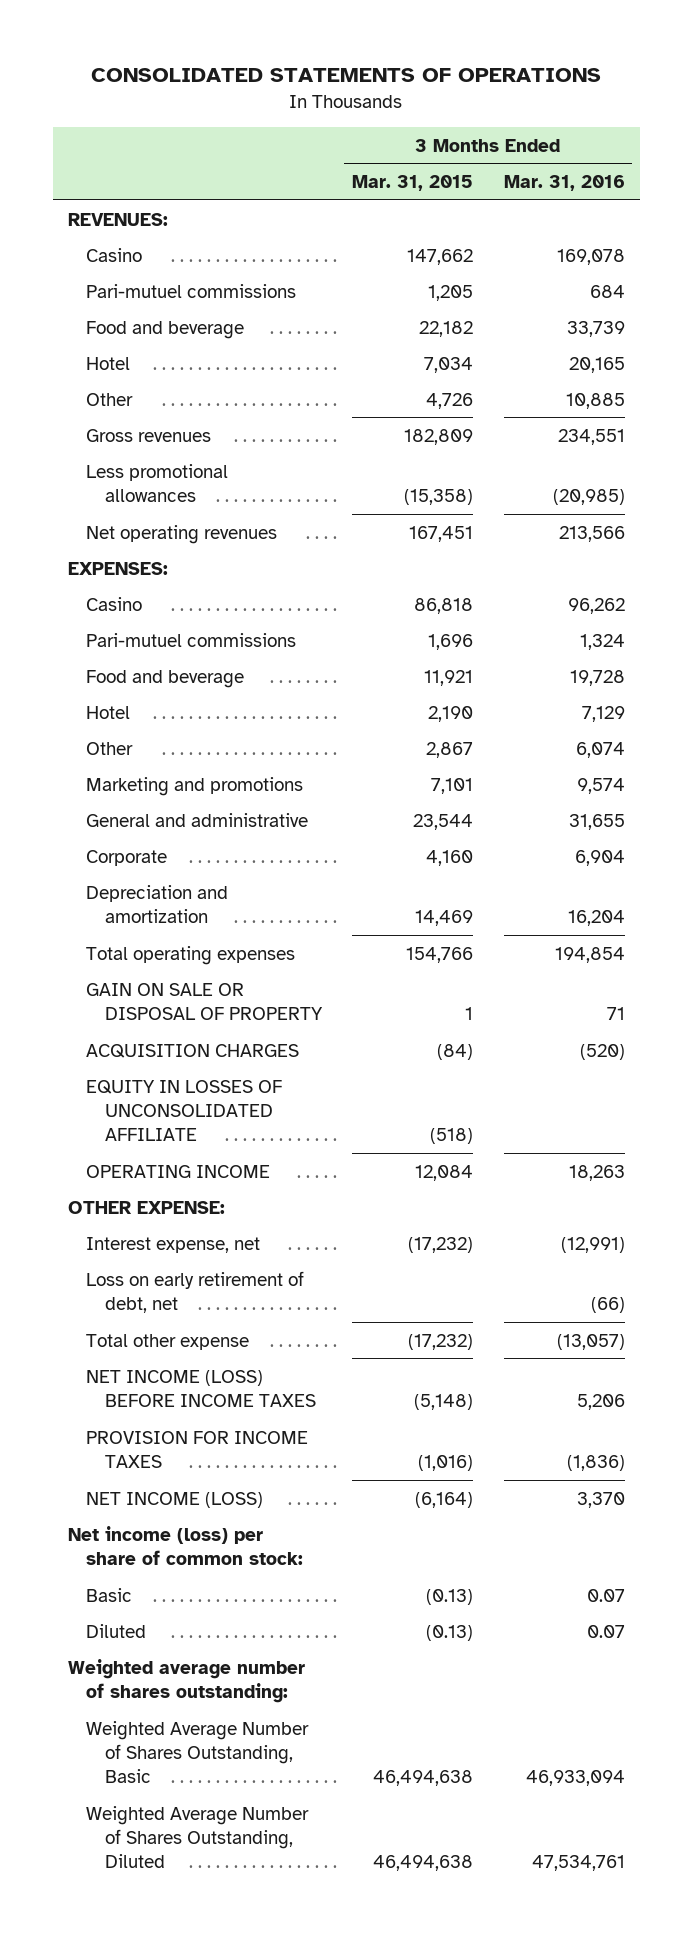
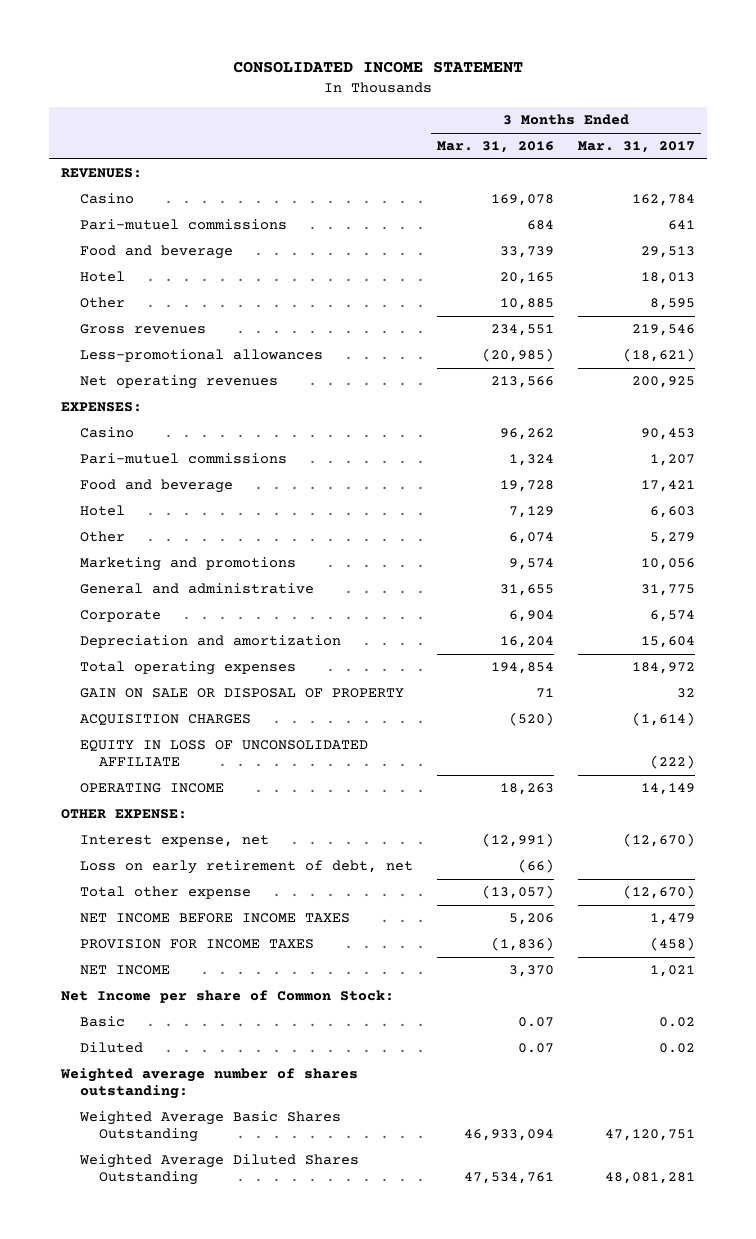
- CONSOLIDATED STATEMENTS OF OPERATIONS
+ CONSOLIDATED INCOME STATEMENT
- | 3 Months Ended Mar. 31, 2015 | 3 Months Ended Mar. 31, 2016
+ | 3 Months Ended Mar. 31, 2016 | 3 Months Ended Mar. 31, 2017
- Less promotional allowances | (15,358) | (20,985)
+ Less-promotional allowances | (20,985) | (18,621)
- EQUITY IN LOSSES OF UNCONSOLIDATED AFFILIATE | (518) |
+ EQUITY IN LOSS OF UNCONSOLIDATED AFFILIATE | | (222)
- NET INCOME (LOSS) BEFORE INCOME TAXES | (5,148) | 5,206
+ NET INCOME BEFORE INCOME TAXES | 5,206 | 1,479
- NET INCOME (LOSS) | (6,164) | 3,370
- Net income (loss) per share of common stock:
+ NET INCOME | 3,370 | 1,021
+ Net Income per share of Common Stock:
- Weighted Average Number of Shares Outstanding, Basic | 46,494,638 | 46,933,094
- Weighted Average Number of Shares Outstanding, Diluted | 46,494,638 | 47,534,761
+ Weighted Average Basic Shares Outstanding | 46,933,094 | 47,120,751
+ Weighted Average Diluted Shares Outstanding | 47,534,761 | 48,081,281

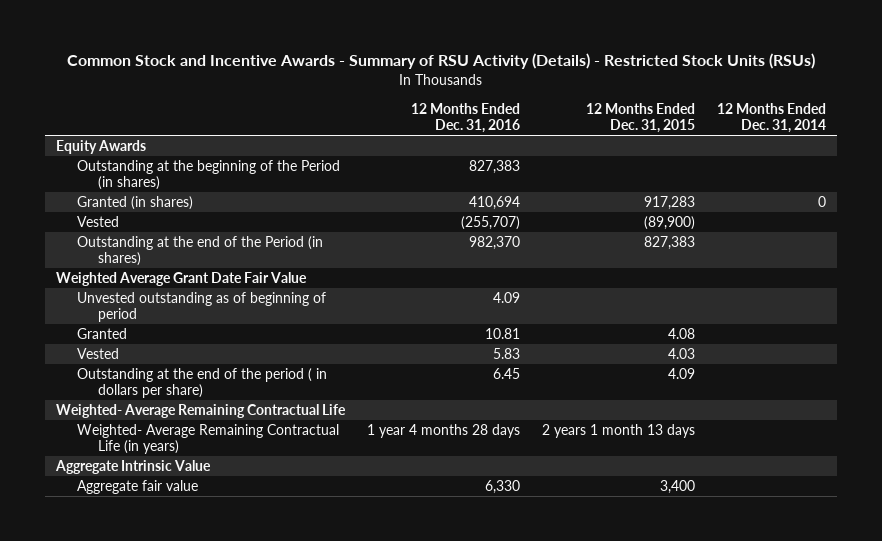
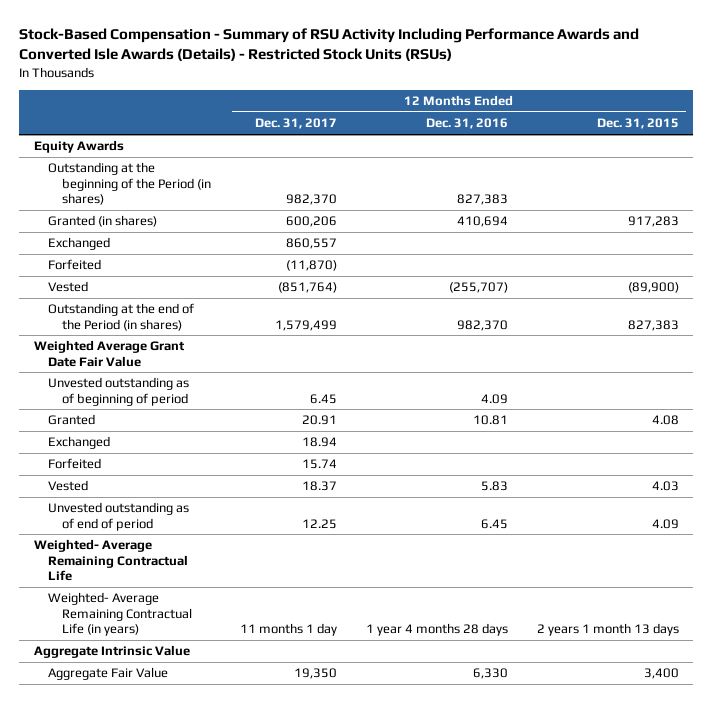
- Common Stock and Incentive Awards - Summary of RSU Activity (Details) - Restricted Stock Units (RSUs)
+ Stock-Based Compensation - Summary of RSU Activity Including Performance Awards and Converted Isle Awards (Details) - Restricted Stock Units (RSUs)
- | 12 Months Ended Dec. 31, 2016 | 12 Months Ended Dec. 31, 2015 | 12 Months Ended Dec. 31, 2014
+ | 12 Months Ended Dec. 31, 2017 | 12 Months Ended Dec. 31, 2016 | 12 Months Ended Dec. 31, 2015
+ Exchanged | 860,557 | |
+ Forfeited | (11,870) | |
+ Exchanged | 18.94 | |
+ Forfeited | 15.74 | |
- Outstanding at the end of the period ( in dollars per share) | 6.45 | 4.09 |
+ Unvested outstanding as of end of period | 12.25 | 6.45 | 4.09
- Aggregate fair value | 6,330 | 3,400 |
+ Aggregate Fair Value | 19,350 | 6,330 | 3,400

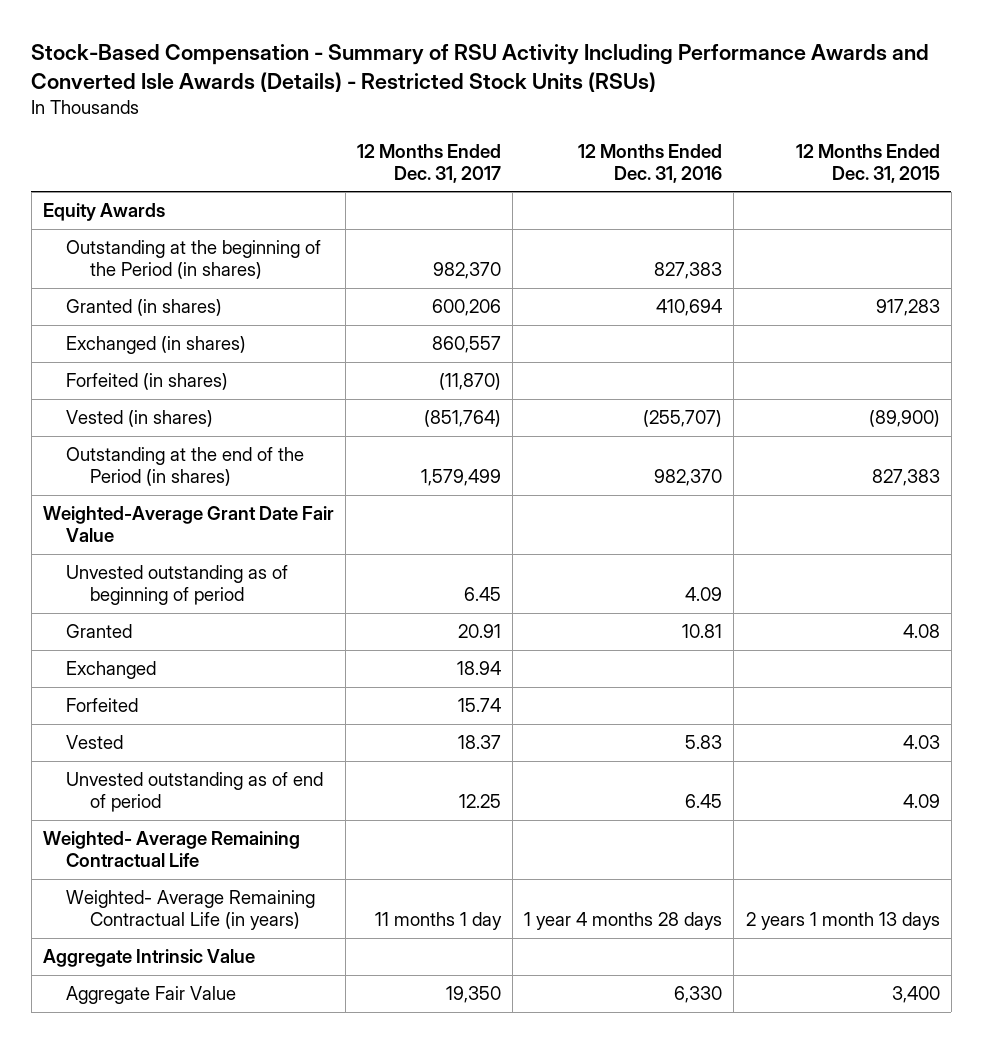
- Exchanged | 860,557 | |
- Forfeited | (11,870) | |
- Vested | (851,764) | (255,707) | (89,900)
+ Exchanged (in shares) | 860,557 | |
+ Forfeited (in shares) | (11,870) | |
+ Vested (in shares) | (851,764) | (255,707) | (89,900)
- Weighted Average Grant Date Fair Value
+ Weighted-Average Grant Date Fair Value

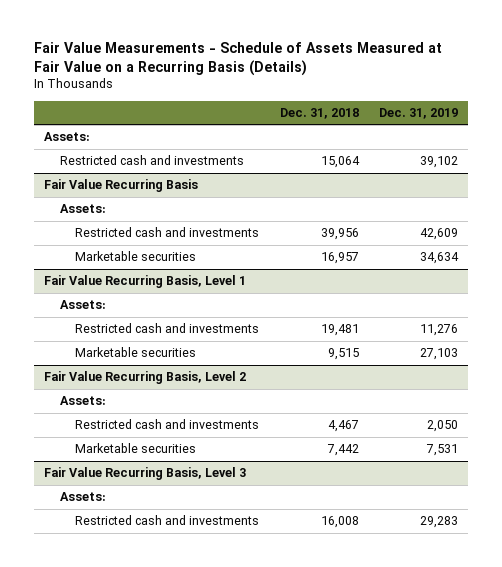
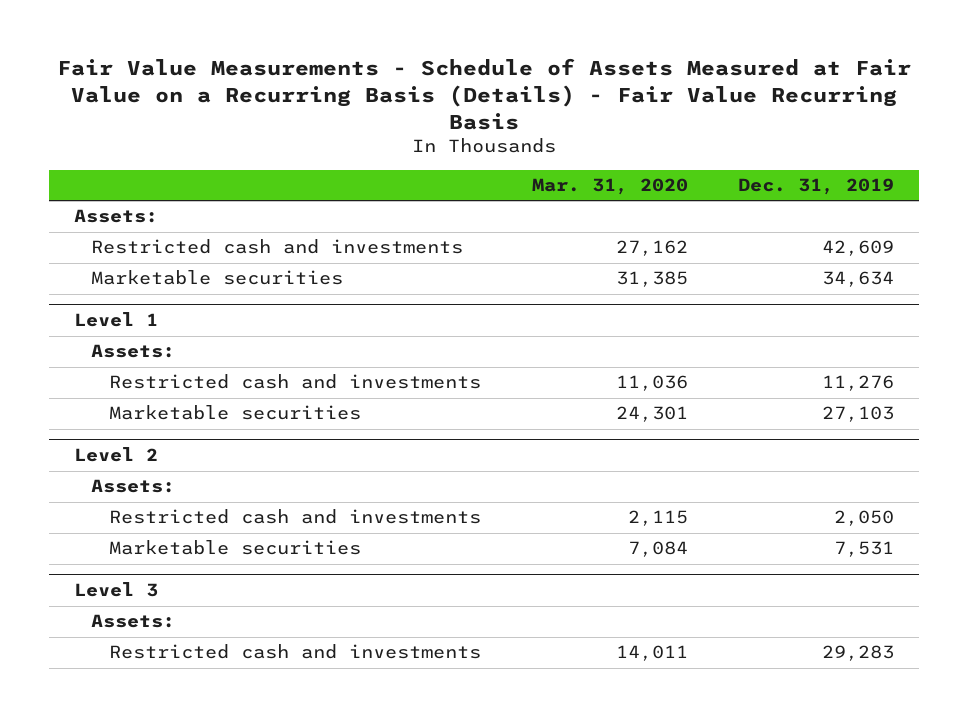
- Fair Value Measurements - Schedule of Assets Measured at Fair Value on a Recurring Basis (Details)
+ Fair Value Measurements - Schedule of Assets Measured at Fair Value on a Recurring Basis (Details) - Fair Value Recurring Basis
- | Dec. 31, 2018 | Dec. 31, 2019
+ | Mar. 31, 2020 | Dec. 31, 2019
- Restricted cash and investments | 15,064 | 39,102
- Fair Value Recurring Basis
- Assets:
- Fair Value Recurring Basis, Level 1
+ Level 1
- Fair Value Recurring Basis, Level 2
+ Level 2
- Fair Value Recurring Basis, Level 3
+ Level 3

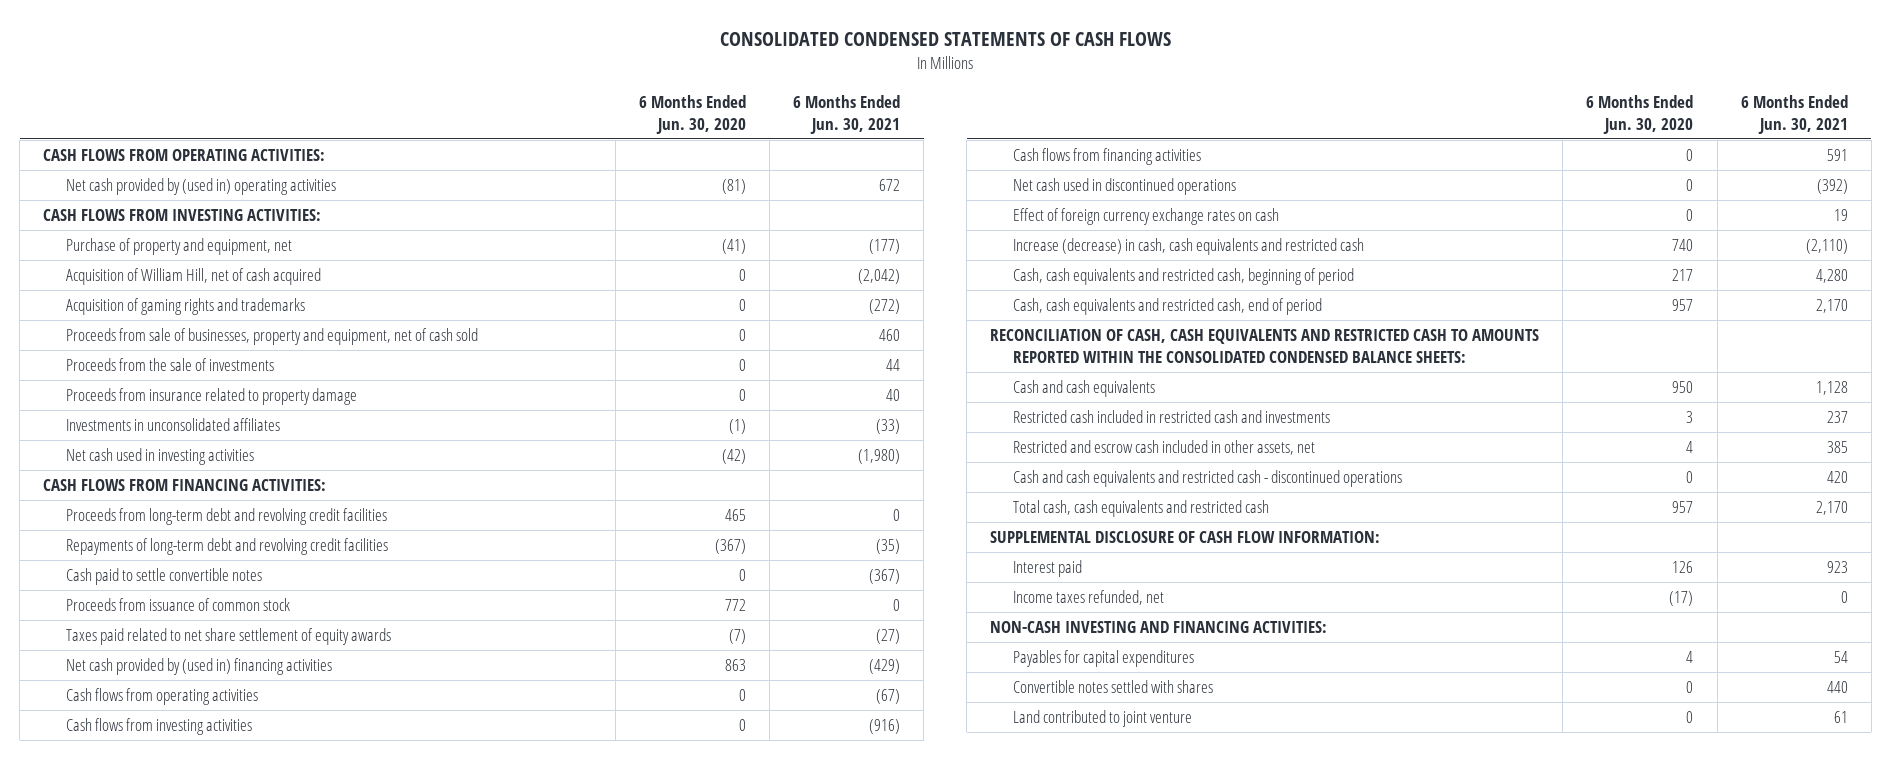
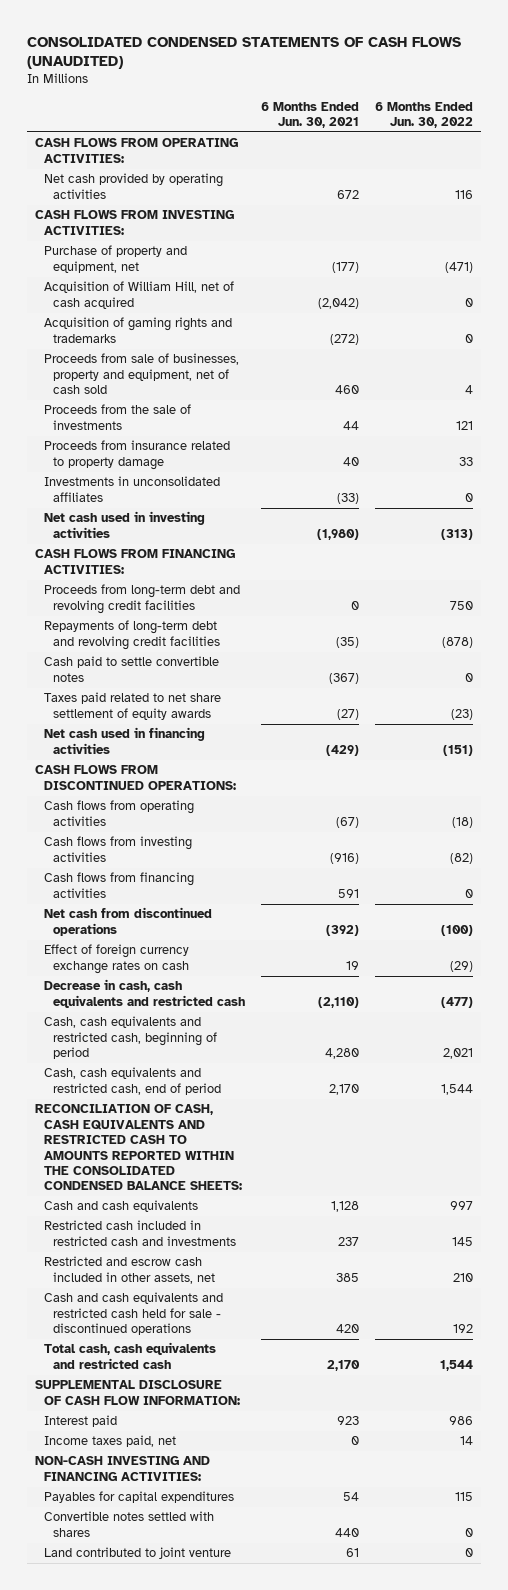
- CONSOLIDATED CONDENSED STATEMENTS OF CASH FLOWS
+ CONSOLIDATED CONDENSED STATEMENTS OF CASH FLOWS (UNAUDITED)
- | 6 Months Ended Jun. 30, 2020 | 6 Months Ended Jun. 30, 2021
+ | 6 Months Ended Jun. 30, 2021 | 6 Months Ended Jun. 30, 2022
- Net cash provided by (used in) operating activities | (81) | 672
+ Net cash provided by operating activities | 672 | 116
- Proceeds from issuance of common stock | 772 | 0
- Net cash provided by (used in) financing activities | 863 | (429)
+ Net cash used in financing activities | (429) | (151)
+ CASH FLOWS FROM DISCONTINUED OPERATIONS:
- Net cash used in discontinued operations | 0 | (392)
+ Net cash from discontinued operations | (392) | (100)
- Increase (decrease) in cash, cash equivalents and restricted cash | 740 | (2,110)
+ Decrease in cash, cash equivalents and restricted cash | (2,110) | (477)
- Cash and cash equivalents and restricted cash - discontinued operations | 0 | 420
+ Cash and cash equivalents and restricted cash held for sale - discontinued operations | 420 | 192
- Income taxes refunded, net | (17) | 0
+ Income taxes paid, net | 0 | 14

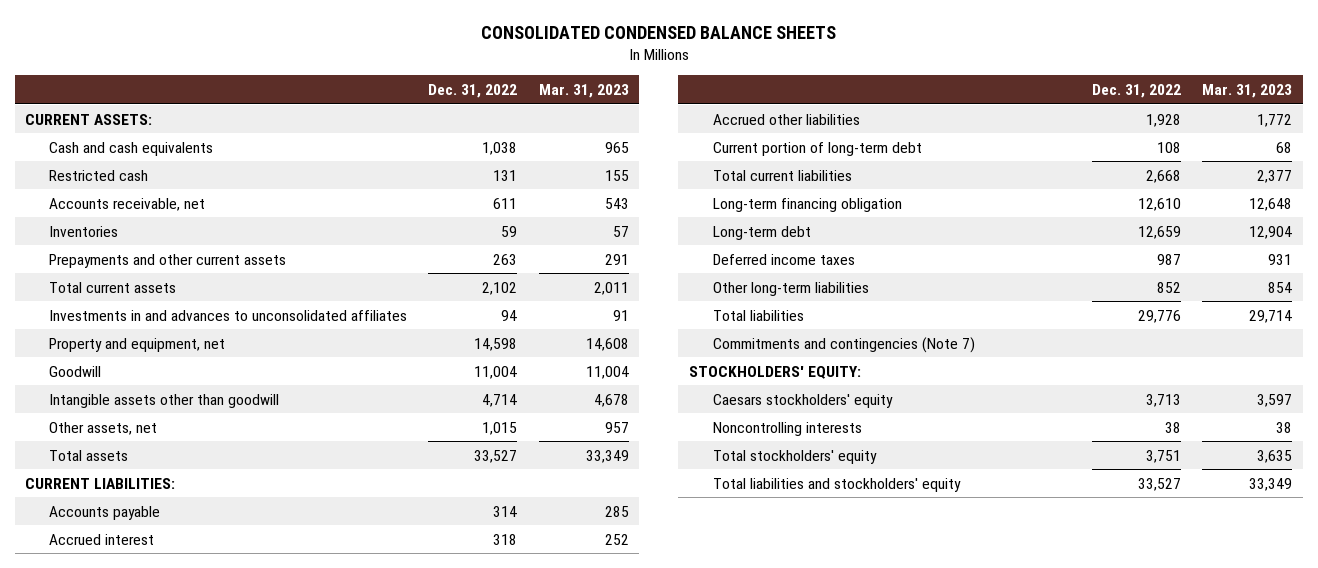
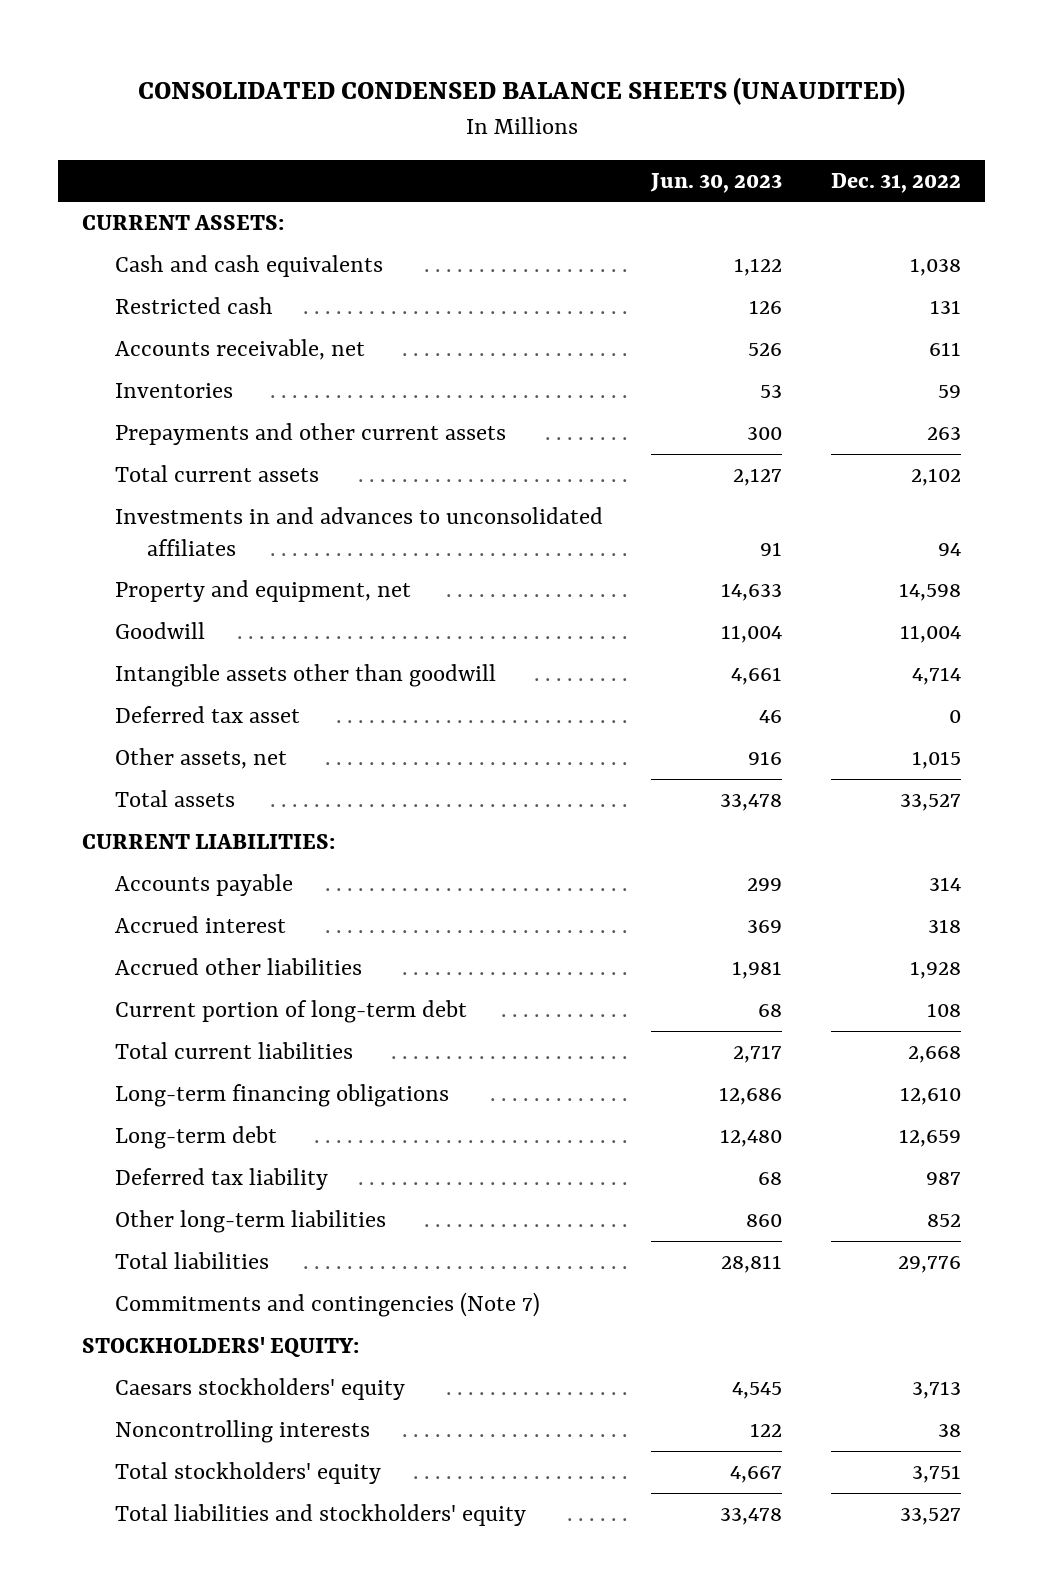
- CONSOLIDATED CONDENSED BALANCE SHEETS
+ CONSOLIDATED CONDENSED BALANCE SHEETS (UNAUDITED)
- | Dec. 31, 2022 | Mar. 31, 2023
+ | Jun. 30, 2023 | Dec. 31, 2022
+ Deferred tax asset | 46 | 0
- Long-term financing obligation | 12,610 | 12,648
+ Long-term financing obligations | 12,686 | 12,610
- Deferred income taxes | 987 | 931
+ Deferred tax liability | 68 | 987

